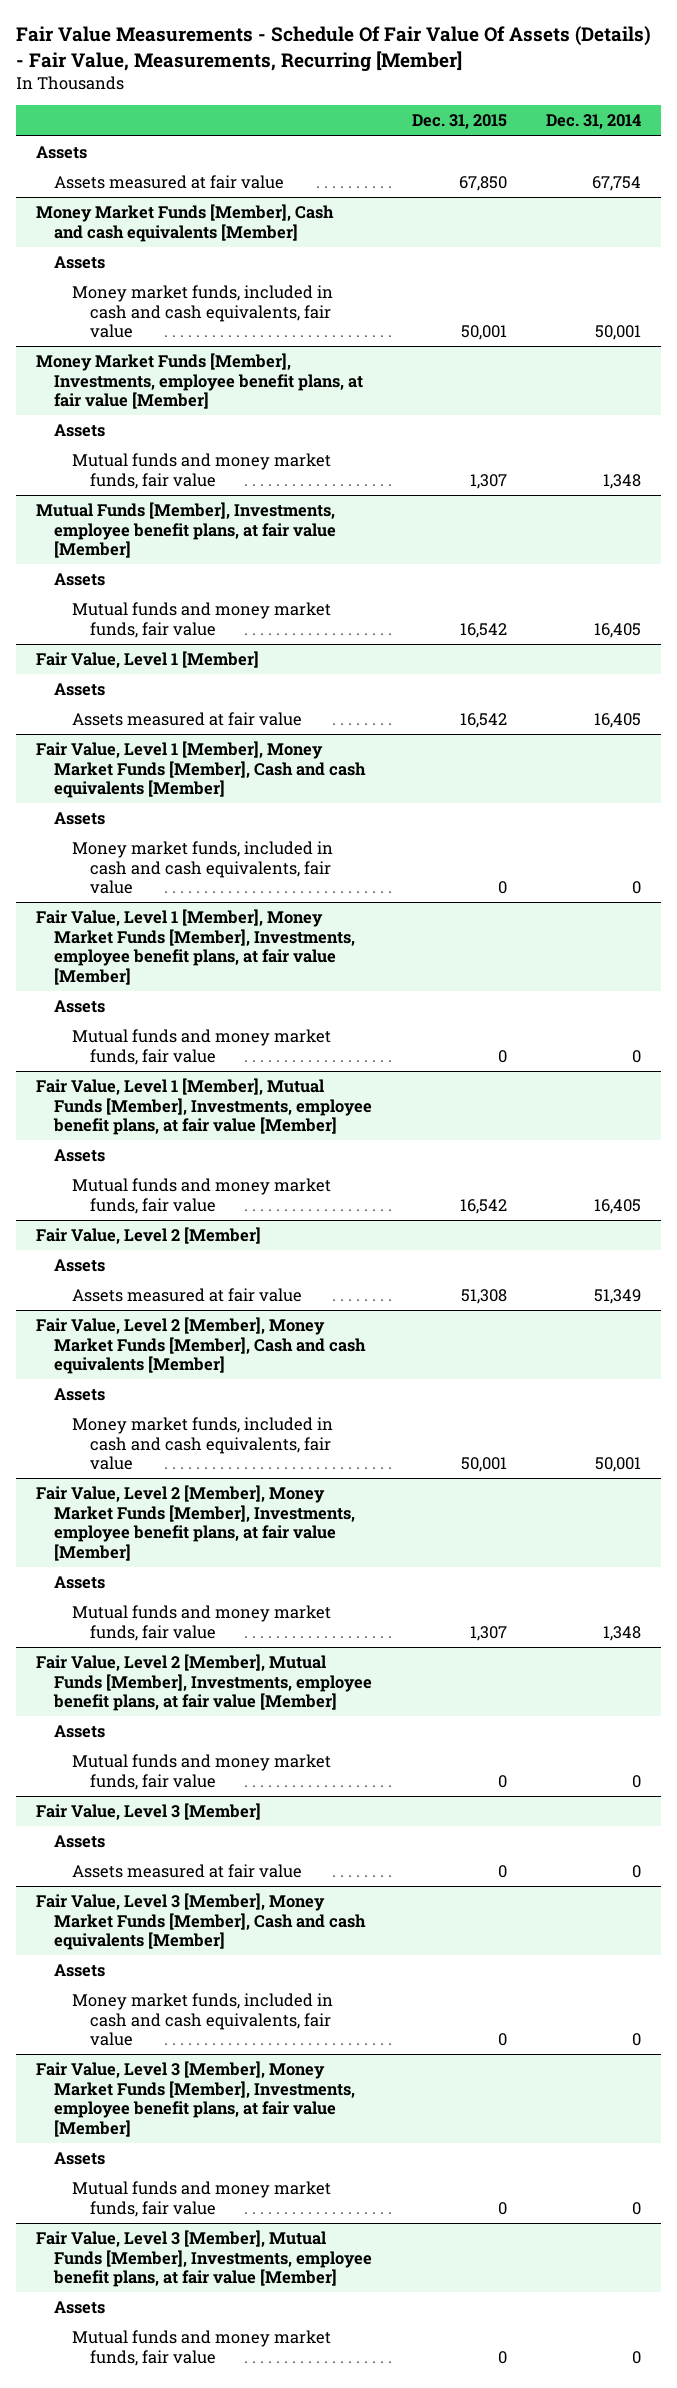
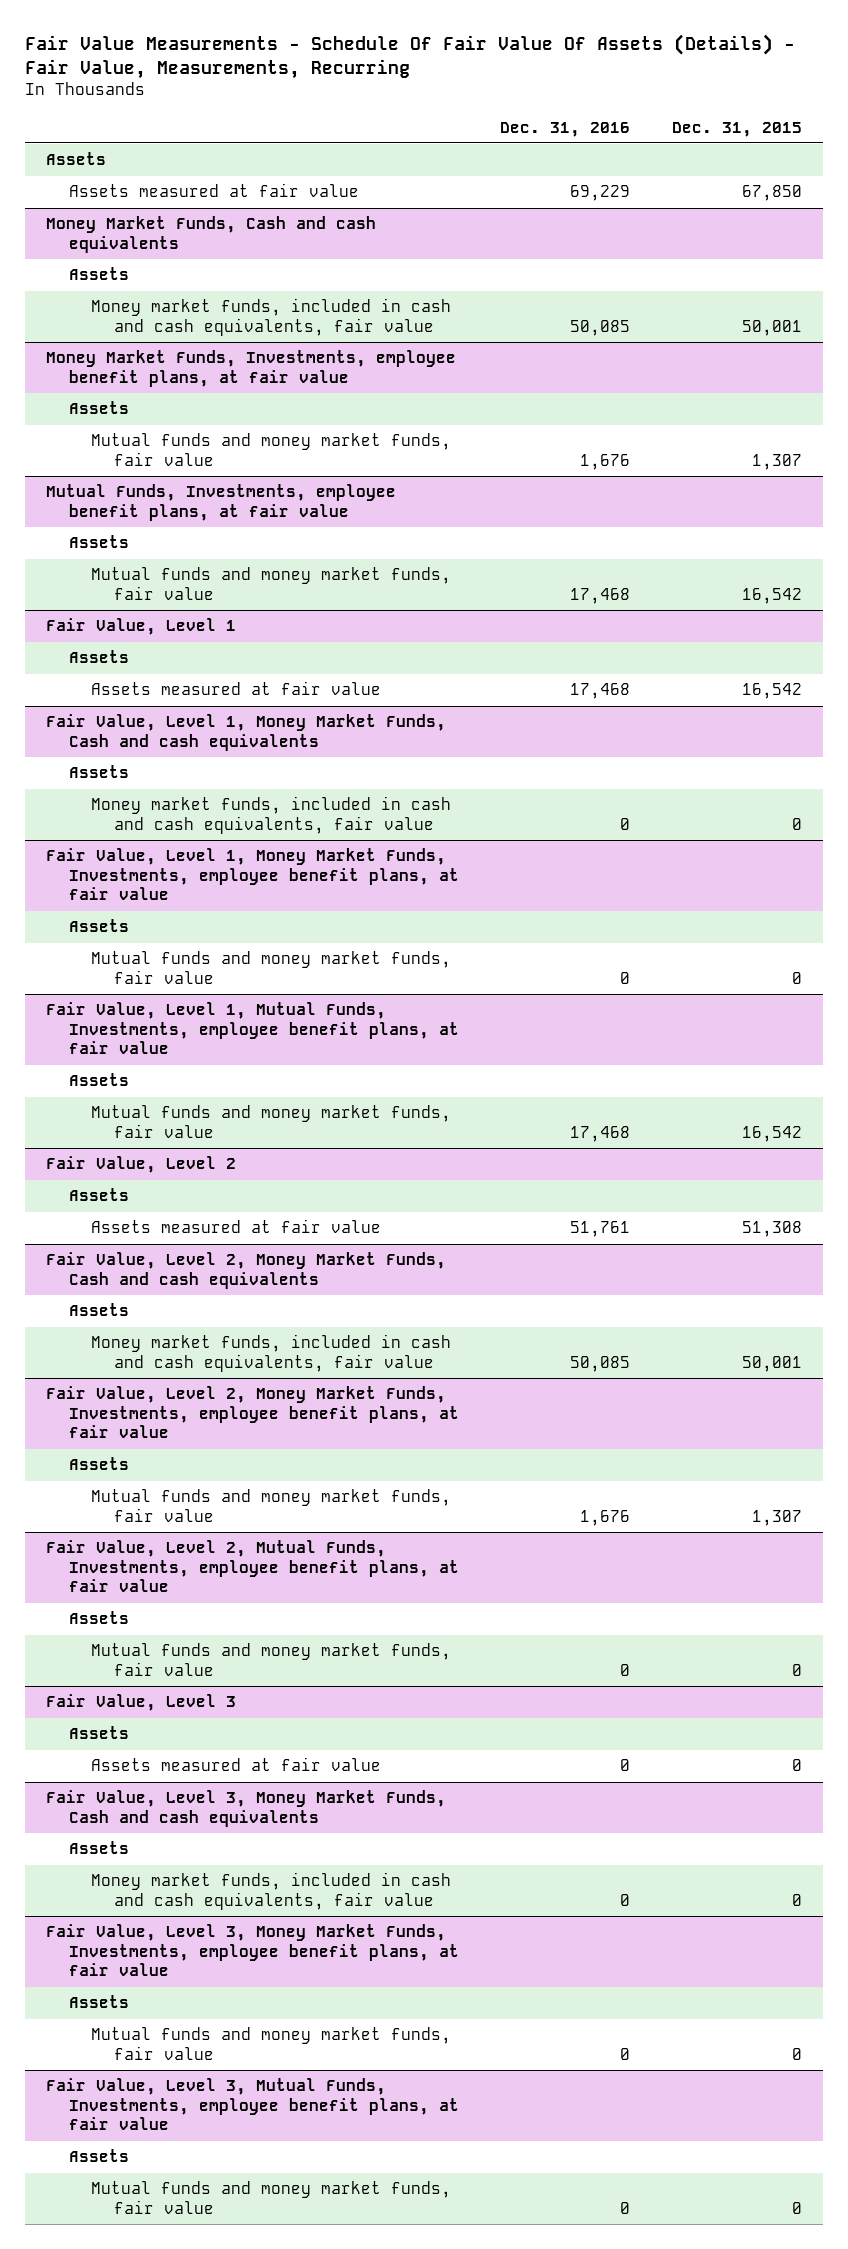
- Fair Value Measurements - Schedule Of Fair Value Of Assets (Details) - Fair Value, Measurements, Recurring [Member]
+ Fair Value Measurements - Schedule Of Fair Value Of Assets (Details) - Fair Value, Measurements, Recurring
- | Dec. 31, 2015 | Dec. 31, 2014
+ | Dec. 31, 2016 | Dec. 31, 2015
- Money Market Funds [Member], Cash and cash equivalents [Member]
+ Money Market Funds, Cash and cash equivalents
- Money Market Funds [Member], Investments, employee benefit plans, at fair value [Member]
+ Money Market Funds, Investments, employee benefit plans, at fair value
- Mutual Funds [Member], Investments, employee benefit plans, at fair value [Member]
+ Mutual Funds, Investments, employee benefit plans, at fair value
- Fair Value, Level 1 [Member]
+ Fair Value, Level 1
- Fair Value, Level 1 [Member], Money Market Funds [Member], Cash and cash equivalents [Member]
+ Fair Value, Level 1, Money Market Funds, Cash and cash equivalents
- Fair Value, Level 1 [Member], Money Market Funds [Member], Investments, employee benefit plans, at fair value [Member]
+ Fair Value, Level 1, Money Market Funds, Investments, employee benefit plans, at fair value
- Fair Value, Level 1 [Member], Mutual Funds [Member], Investments, employee benefit plans, at fair value [Member]
+ Fair Value, Level 1, Mutual Funds, Investments, employee benefit plans, at fair value
- Fair Value, Level 2 [Member]
+ Fair Value, Level 2
- Fair Value, Level 2 [Member], Money Market Funds [Member], Cash and cash equivalents [Member]
+ Fair Value, Level 2, Money Market Funds, Cash and cash equivalents
- Fair Value, Level 2 [Member], Money Market Funds [Member], Investments, employee benefit plans, at fair value [Member]
+ Fair Value, Level 2, Money Market Funds, Investments, employee benefit plans, at fair value
- Fair Value, Level 2 [Member], Mutual Funds [Member], Investments, employee benefit plans, at fair value [Member]
+ Fair Value, Level 2, Mutual Funds, Investments, employee benefit plans, at fair value
- Fair Value, Level 3 [Member]
+ Fair Value, Level 3
- Fair Value, Level 3 [Member], Money Market Funds [Member], Cash and cash equivalents [Member]
+ Fair Value, Level 3, Money Market Funds, Cash and cash equivalents
- Fair Value, Level 3 [Member], Money Market Funds [Member], Investments, employee benefit plans, at fair value [Member]
+ Fair Value, Level 3, Money Market Funds, Investments, employee benefit plans, at fair value
- Fair Value, Level 3 [Member], Mutual Funds [Member], Investments, employee benefit plans, at fair value [Member]
+ Fair Value, Level 3, Mutual Funds, Investments, employee benefit plans, at fair value

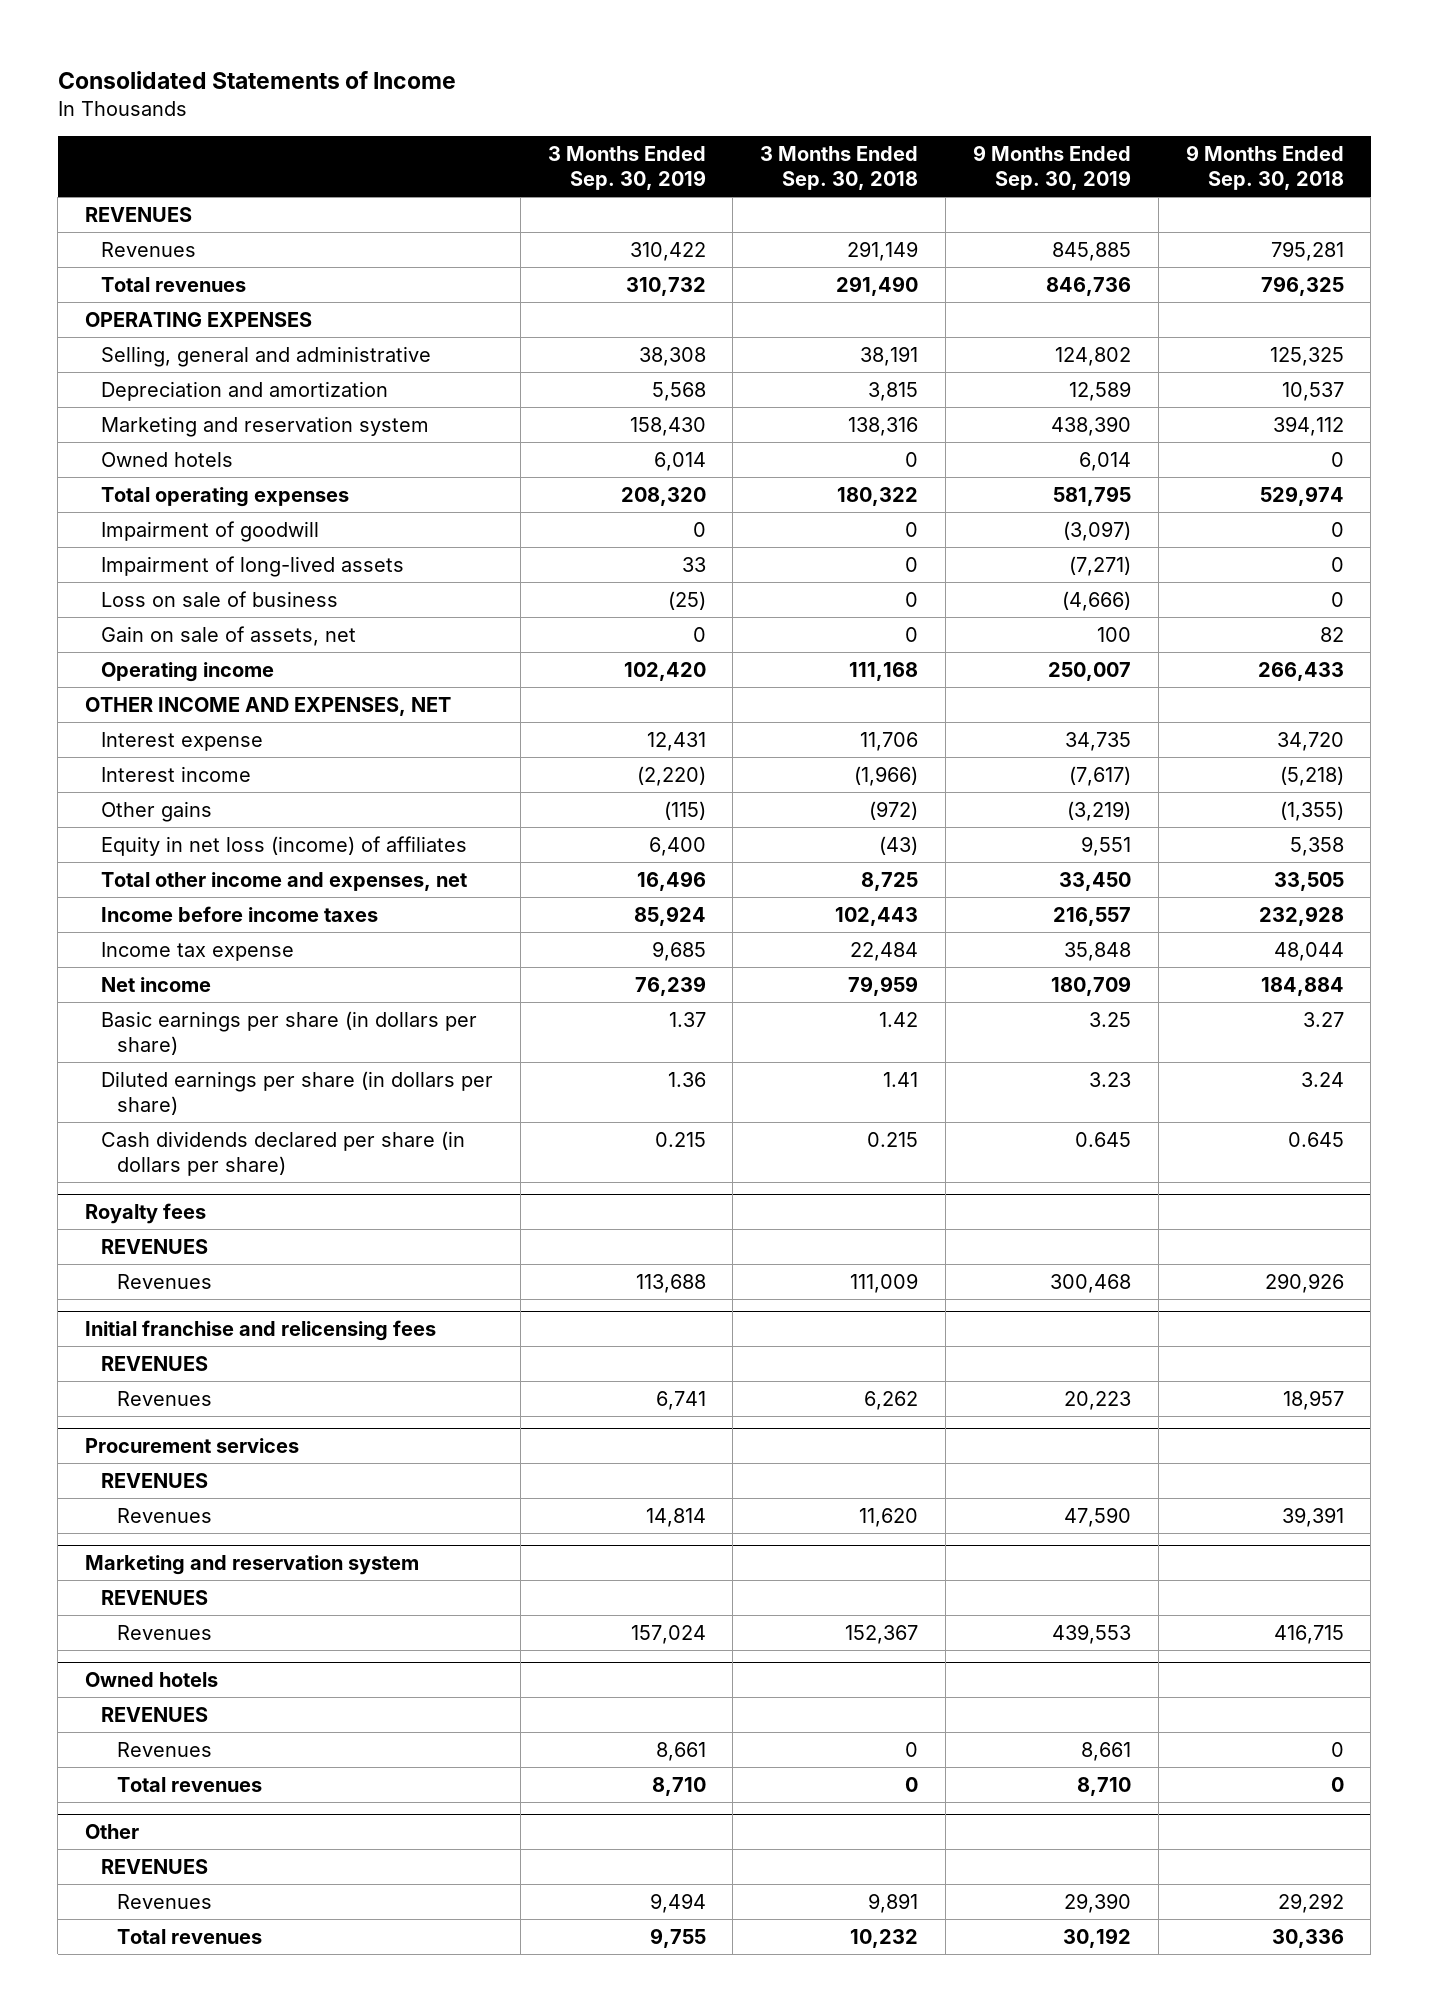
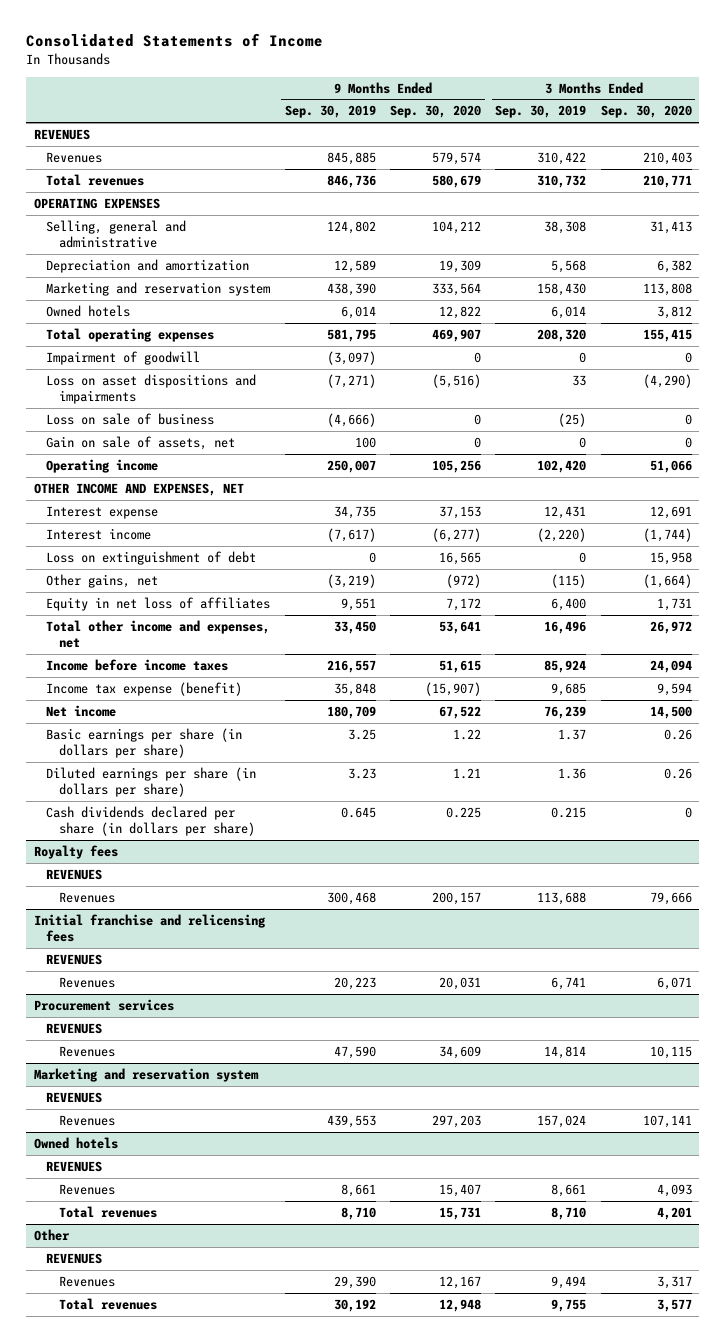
- | 3 Months Ended Sep. 30, 2019 | 3 Months Ended Sep. 30, 2018 | 9 Months Ended Sep. 30, 2019 | 9 Months Ended Sep. 30, 2018
+ | 9 Months Ended Sep. 30, 2019 | 9 Months Ended Sep. 30, 2020 | 3 Months Ended Sep. 30, 2019 | 3 Months Ended Sep. 30, 2020
- Impairment of long-lived assets | 33 | 0 | (7,271) | 0
+ Loss on asset dispositions and impairments | (7,271) | (5,516) | 33 | (4,290)
- Other gains | (115) | (972) | (3,219) | (1,355)
- Equity in net loss (income) of affiliates | 6,400 | (43) | 9,551 | 5,358
+ Loss on extinguishment of debt | 0 | 16,565 | 0 | 15,958
+ Other gains, net | (3,219) | (972) | (115) | (1,664)
+ Equity in net loss of affiliates | 9,551 | 7,172 | 6,400 | 1,731
- Income tax expense | 9,685 | 22,484 | 35,848 | 48,044
+ Income tax expense (benefit) | 35,848 | (15,907) | 9,685 | 9,594

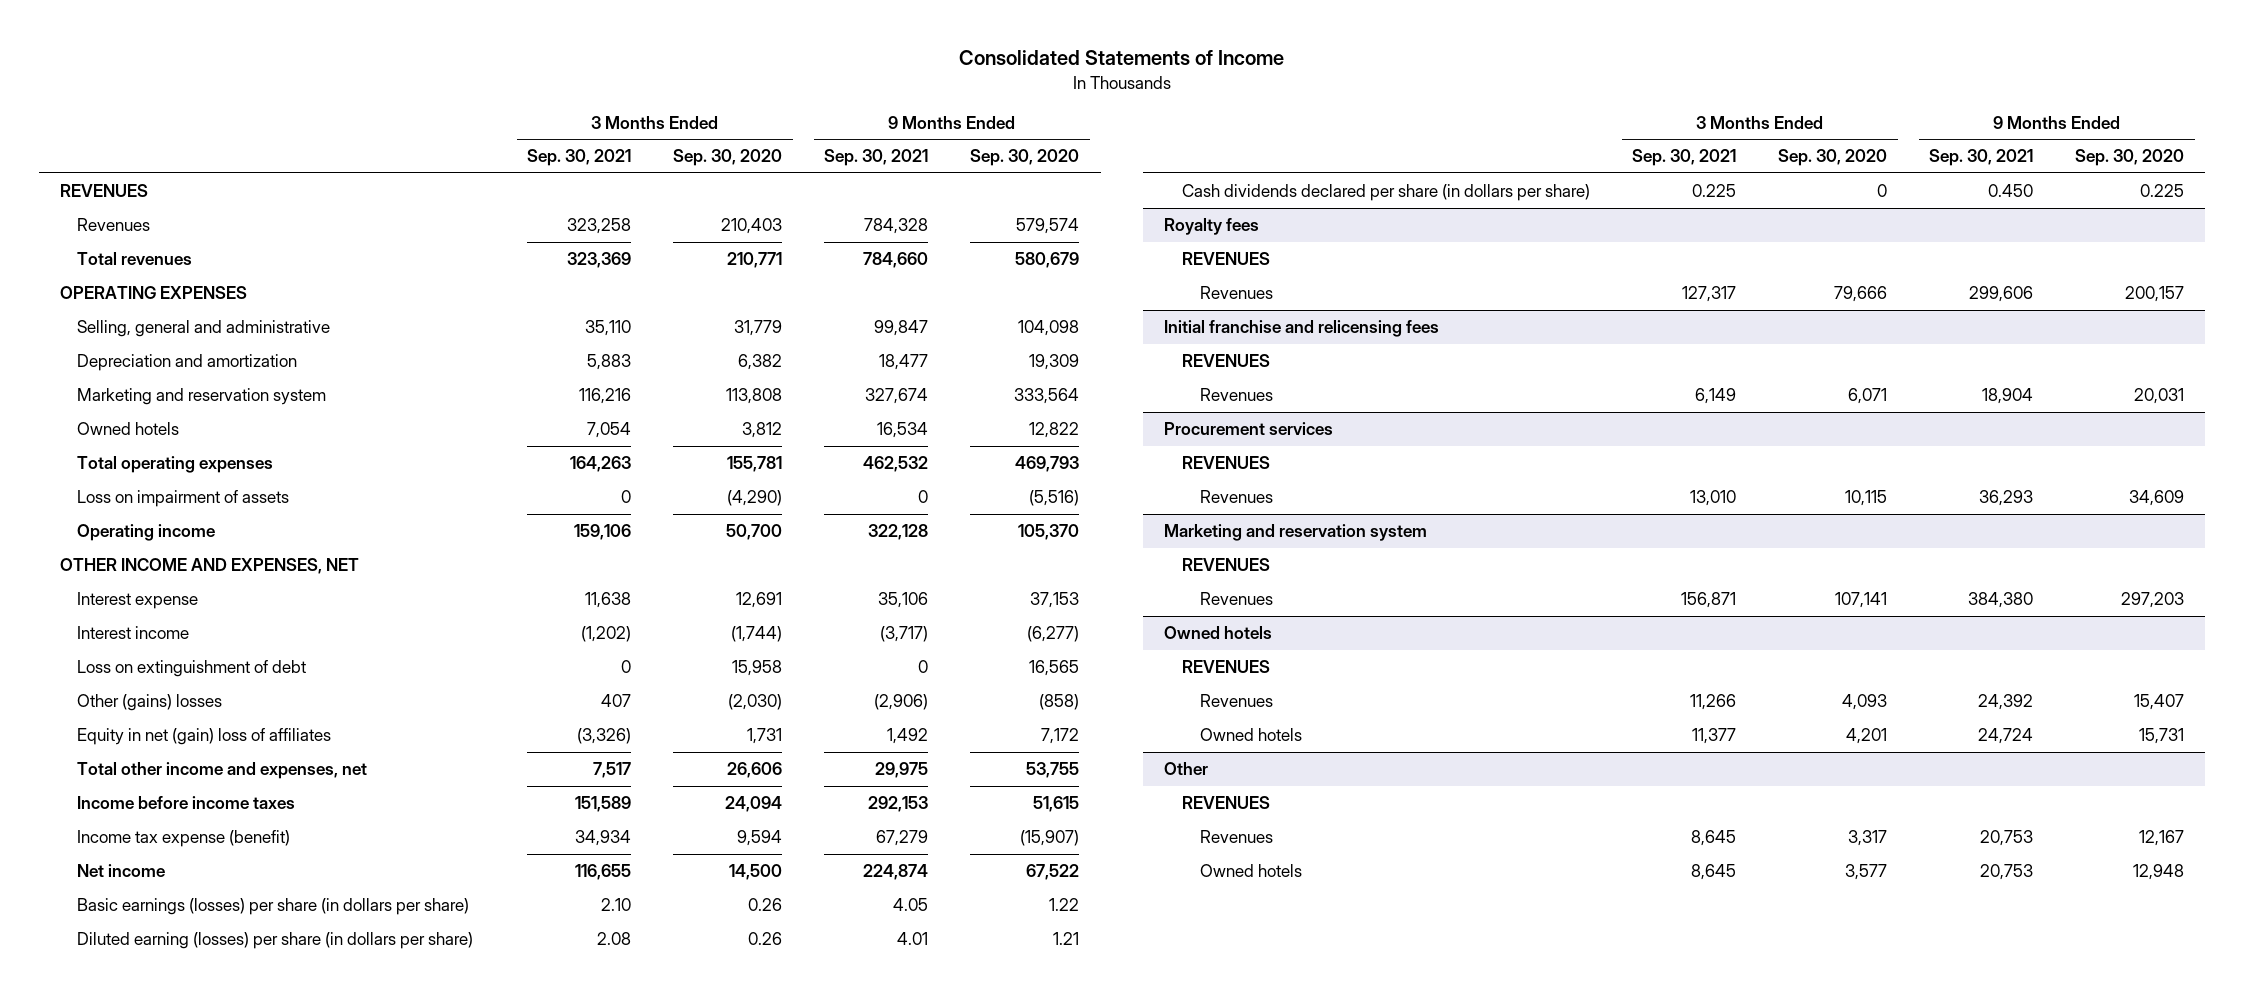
- | 9 Months Ended Sep. 30, 2019 | 9 Months Ended Sep. 30, 2020 | 3 Months Ended Sep. 30, 2019 | 3 Months Ended Sep. 30, 2020
+ | 3 Months Ended Sep. 30, 2021 | 3 Months Ended Sep. 30, 2020 | 9 Months Ended Sep. 30, 2021 | 9 Months Ended Sep. 30, 2020
- Selling, general and administrative | 124,802 | 104,212 | 38,308 | 31,413
+ Selling, general and administrative | 35,110 | 31,779 | 99,847 | 104,098
- Total operating expenses | 581,795 | 469,907 | 208,320 | 155,415
- Impairment of goodwill | (3,097) | 0 | 0 | 0
- Loss on asset dispositions and impairments | (7,271) | (5,516) | 33 | (4,290)
- Loss on sale of business | (4,666) | 0 | (25) | 0
- Gain on sale of assets, net | 100 | 0 | 0 | 0
- Operating income | 250,007 | 105,256 | 102,420 | 51,066
+ Total operating expenses | 164,263 | 155,781 | 462,532 | 469,793
+ Loss on impairment of assets | 0 | (4,290) | 0 | (5,516)
+ Operating income | 159,106 | 50,700 | 322,128 | 105,370
- Other gains, net | (3,219) | (972) | (115) | (1,664)
- Equity in net loss of affiliates | 9,551 | 7,172 | 6,400 | 1,731
- Total other income and expenses, net | 33,450 | 53,641 | 16,496 | 26,972
+ Other (gains) losses | 407 | (2,030) | (2,906) | (858)
+ Equity in net (gain) loss of affiliates | (3,326) | 1,731 | 1,492 | 7,172
+ Total other income and expenses, net | 7,517 | 26,606 | 29,975 | 53,755
- Basic earnings per share (in dollars per share) | 3.25 | 1.22 | 1.37 | 0.26
- Diluted earnings per share (in dollars per share) | 3.23 | 1.21 | 1.36 | 0.26
+ Basic earnings (losses) per share (in dollars per share) | 2.10 | 0.26 | 4.05 | 1.22
+ Diluted earning (losses) per share (in dollars per share) | 2.08 | 0.26 | 4.01 | 1.21
@ Owned hotels
- Total revenues | 8,710 | 15,731 | 8,710 | 4,201
+ Owned hotels | 11,377 | 4,201 | 24,724 | 15,731
@ Other
- Total revenues | 30,192 | 12,948 | 9,755 | 3,577
+ Owned hotels | 8,645 | 3,577 | 20,753 | 12,948

